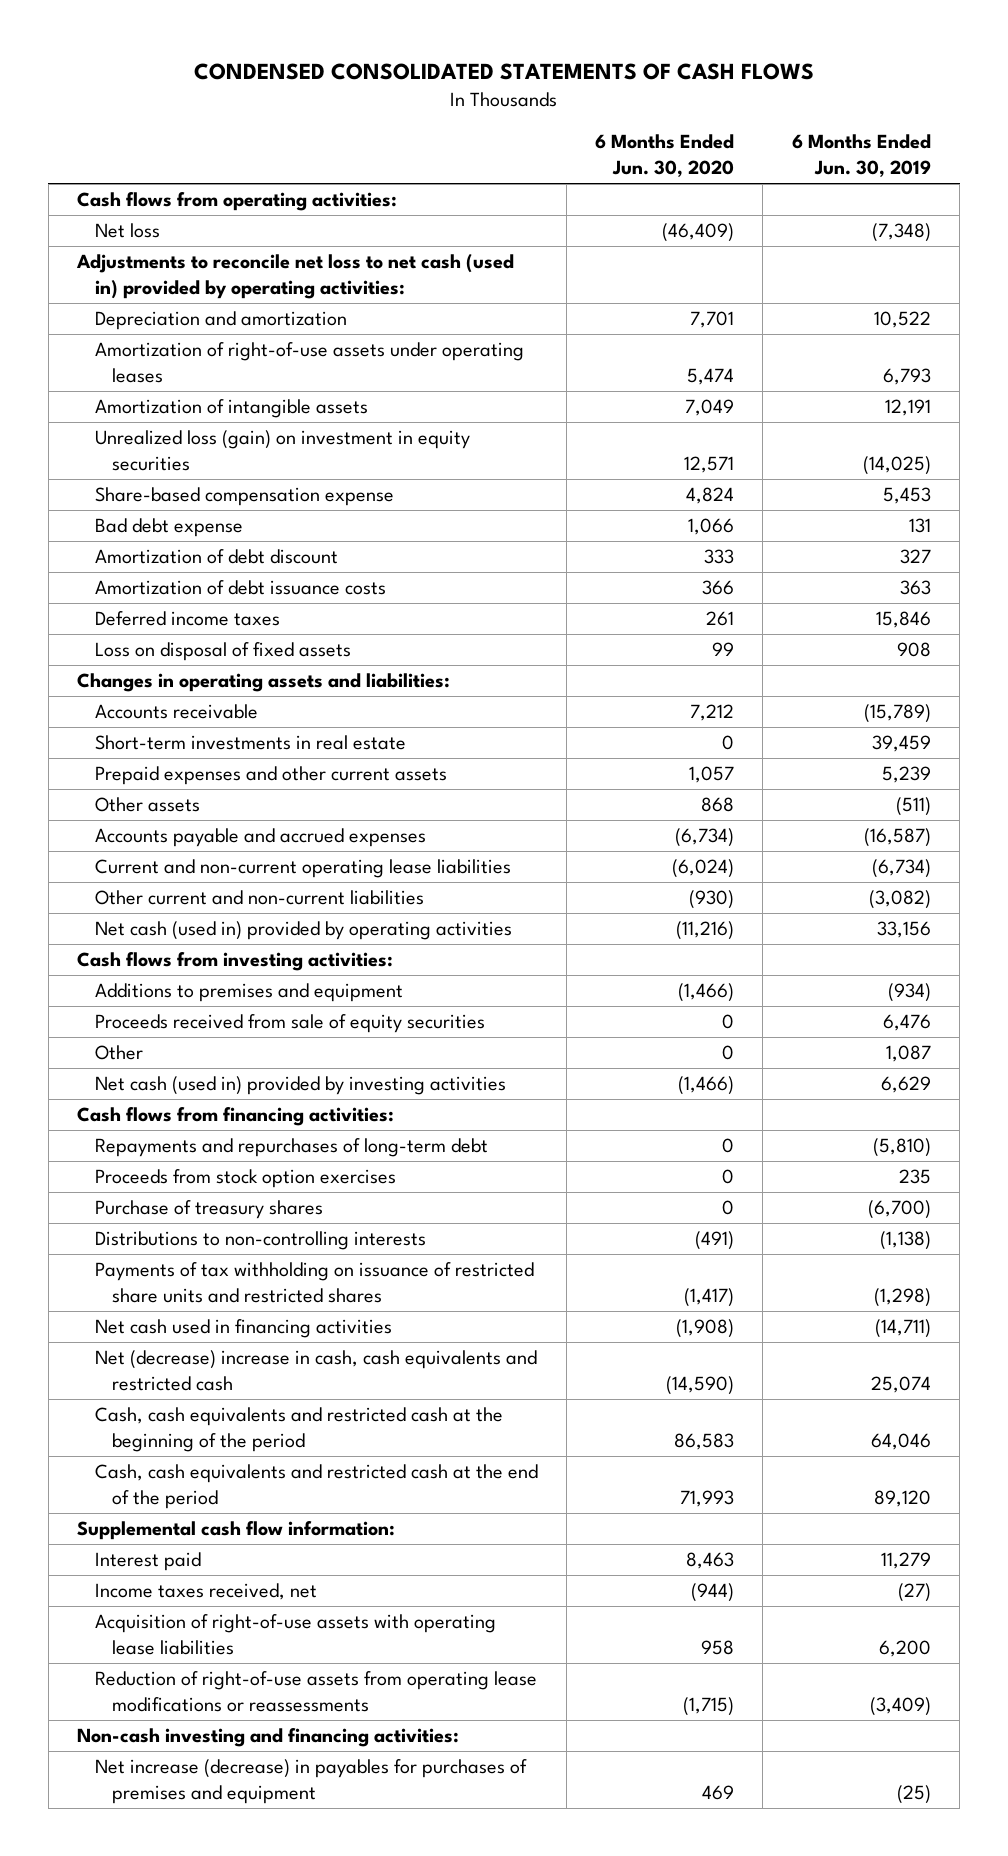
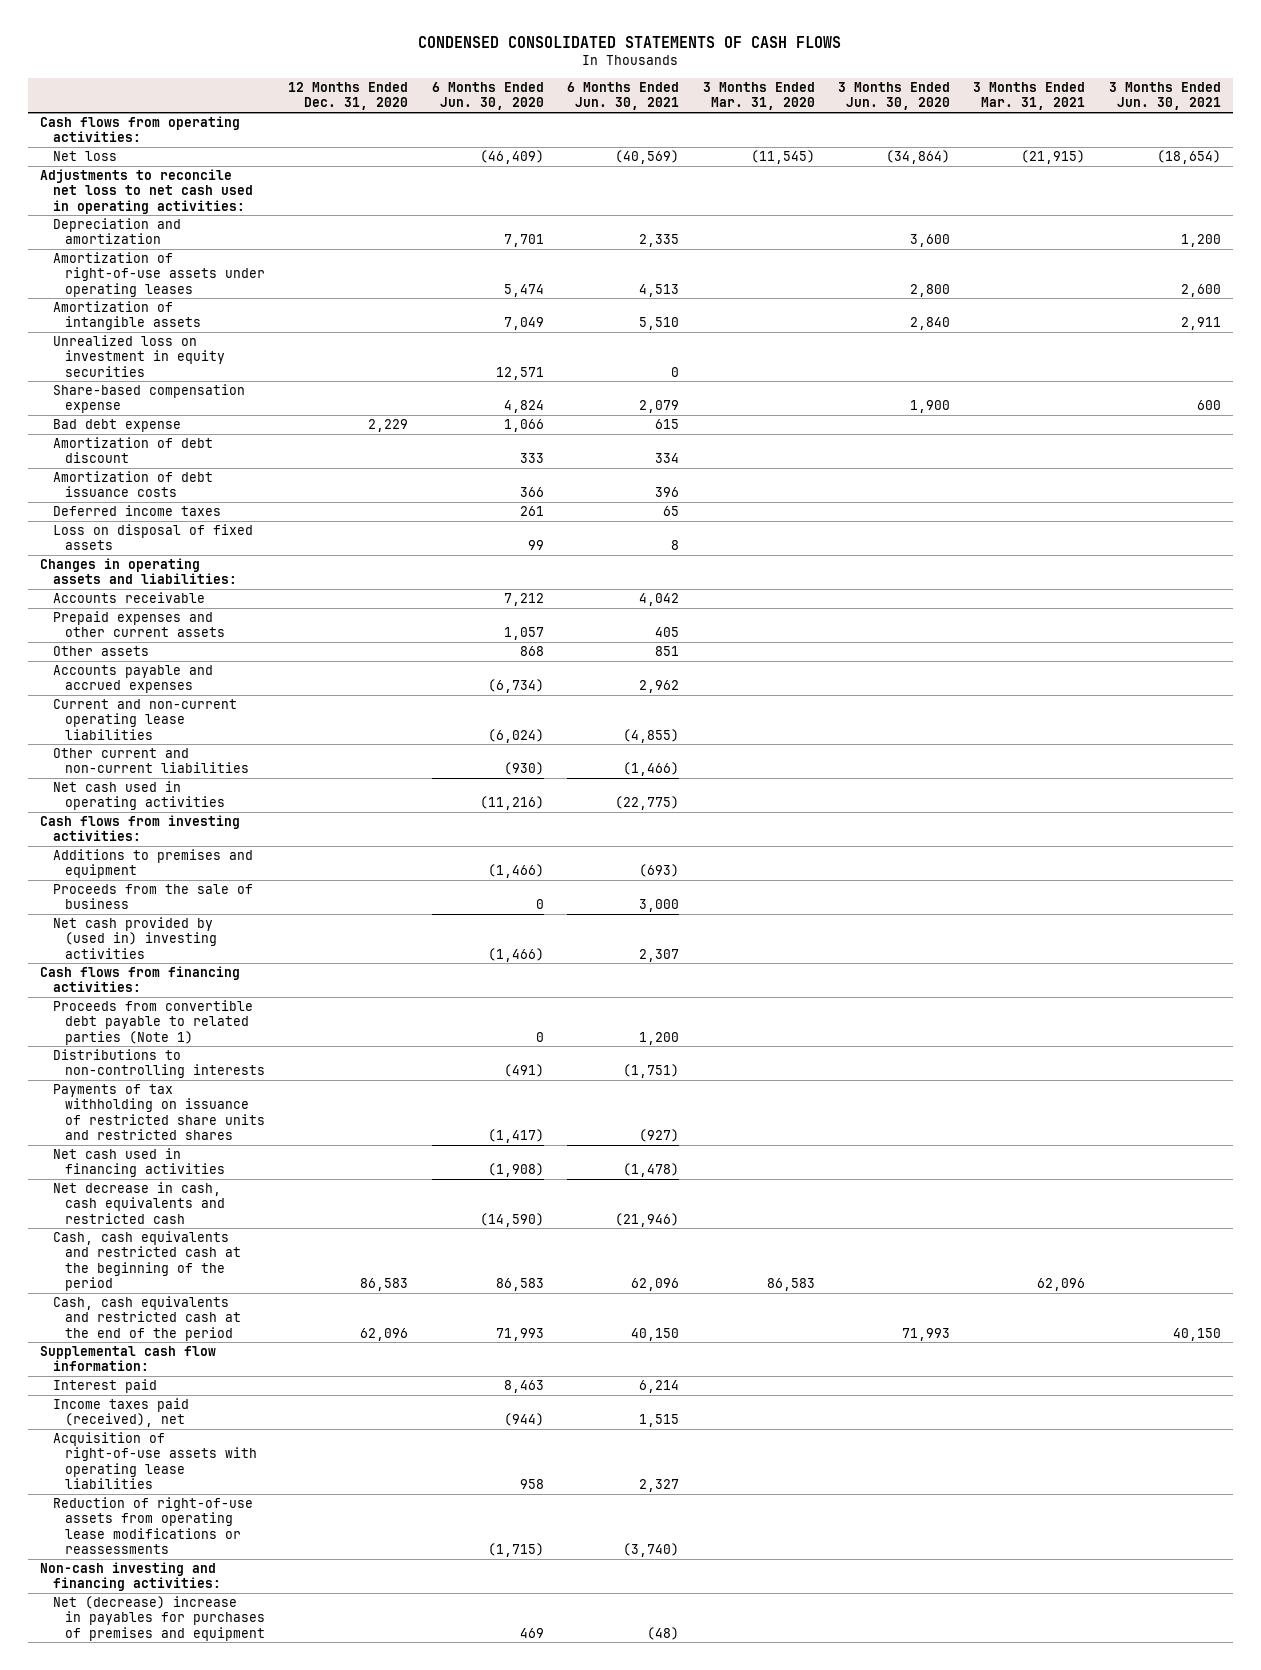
- | 6 Months Ended Jun. 30, 2020 | 6 Months Ended Jun. 30, 2019
+ | 12 Months Ended Dec. 31, 2020 | 6 Months Ended Jun. 30, 2020 | 6 Months Ended Jun. 30, 2021 | 3 Months Ended Mar. 31, 2020 | 3 Months Ended Jun. 30, 2020 | 3 Months Ended Mar. 31, 2021 | 3 Months Ended Jun. 30, 2021
- Adjustments to reconcile net loss to net cash (used in) provided by operating activities:
+ Adjustments to reconcile net loss to net cash used in operating activities:
- Unrealized loss (gain) on investment in equity securities | 12,571 | (14,025)
+ Unrealized loss on investment in equity securities | | 12,571 | 0 | | | |
- Short-term investments in real estate | 0 | 39,459
- Net cash (used in) provided by operating activities | (11,216) | 33,156
+ Net cash used in operating activities | | (11,216) | (22,775) | | | |
- Proceeds received from sale of equity securities | 0 | 6,476
- Other | 0 | 1,087
- Net cash (used in) provided by investing activities | (1,466) | 6,629
+ Proceeds from the sale of business | | 0 | 3,000 | | | |
+ Net cash provided by (used in) investing activities | | (1,466) | 2,307 | | | |
- Repayments and repurchases of long-term debt | 0 | (5,810)
- Proceeds from stock option exercises | 0 | 235
- Purchase of treasury shares | 0 | (6,700)
+ Proceeds from convertible debt payable to related parties (Note 1) | | 0 | 1,200 | | | |
- Net (decrease) increase in cash, cash equivalents and restricted cash | (14,590) | 25,074
+ Net decrease in cash, cash equivalents and restricted cash | | (14,590) | (21,946) | | | |
- Income taxes received, net | (944) | (27)
+ Income taxes paid (received), net | | (944) | 1,515 | | | |
- Net increase (decrease) in payables for purchases of premises and equipment | 469 | (25)
+ Net (decrease) increase in payables for purchases of premises and equipment | | 469 | (48) | | | |

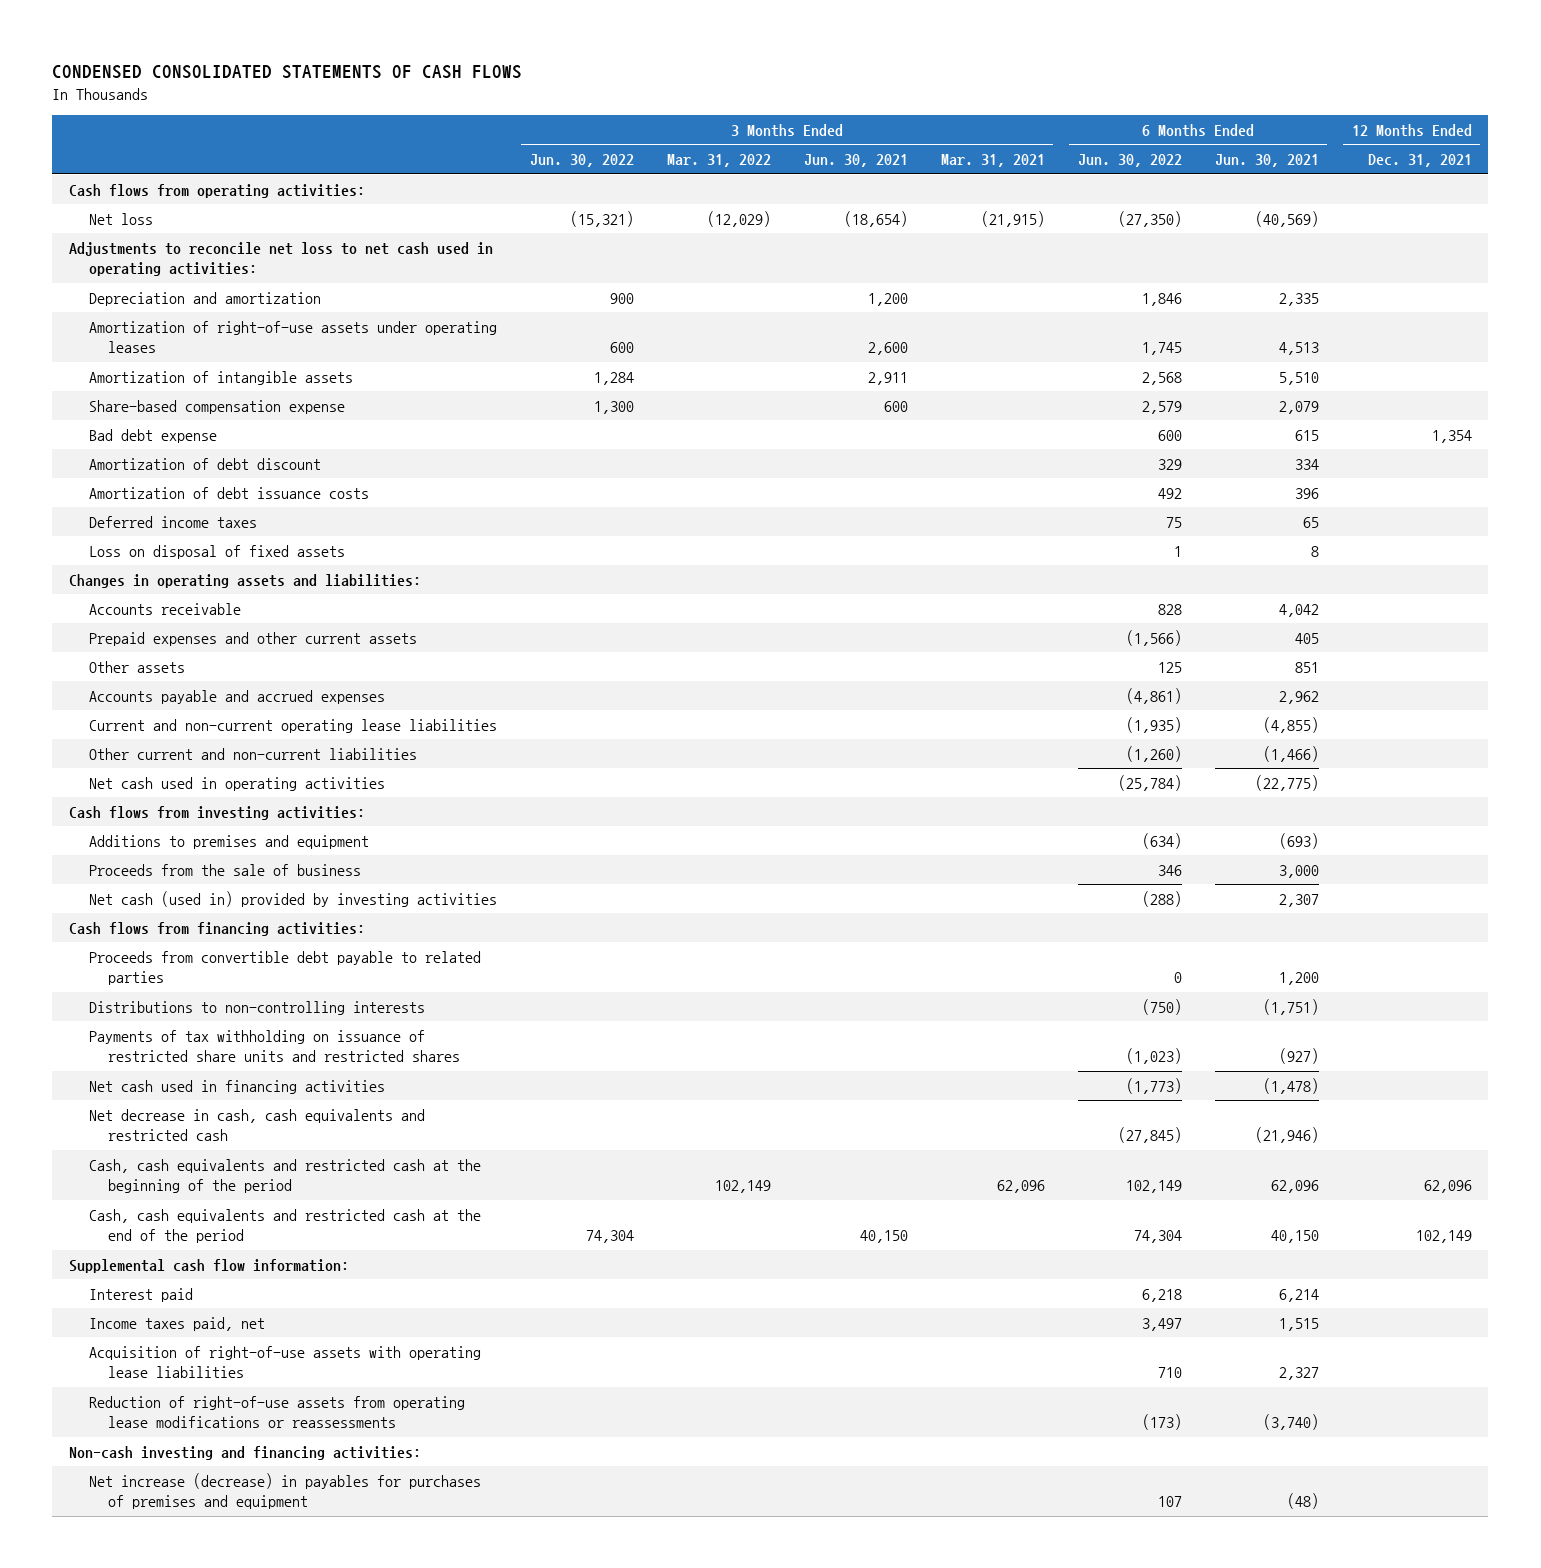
- | 12 Months Ended Dec. 31, 2020 | 6 Months Ended Jun. 30, 2020 | 6 Months Ended Jun. 30, 2021 | 3 Months Ended Mar. 31, 2020 | 3 Months Ended Jun. 30, 2020 | 3 Months Ended Mar. 31, 2021 | 3 Months Ended Jun. 30, 2021
+ | 3 Months Ended Jun. 30, 2022 | 3 Months Ended Mar. 31, 2022 | 3 Months Ended Jun. 30, 2021 | 3 Months Ended Mar. 31, 2021 | 6 Months Ended Jun. 30, 2022 | 6 Months Ended Jun. 30, 2021 | 12 Months Ended Dec. 31, 2021
- Unrealized loss on investment in equity securities | | 12,571 | 0 | | | |
- Net cash provided by (used in) investing activities | | (1,466) | 2,307 | | | |
+ Net cash (used in) provided by investing activities | | | | | (288) | 2,307 |
- Proceeds from convertible debt payable to related parties (Note 1) | | 0 | 1,200 | | | |
+ Proceeds from convertible debt payable to related parties | | | | | 0 | 1,200 |
- Income taxes paid (received), net | | (944) | 1,515 | | | |
+ Income taxes paid, net | | | | | 3,497 | 1,515 |
- Net (decrease) increase in payables for purchases of premises and equipment | | 469 | (48) | | | |
+ Net increase (decrease) in payables for purchases of premises and equipment | | | | | 107 | (48) |

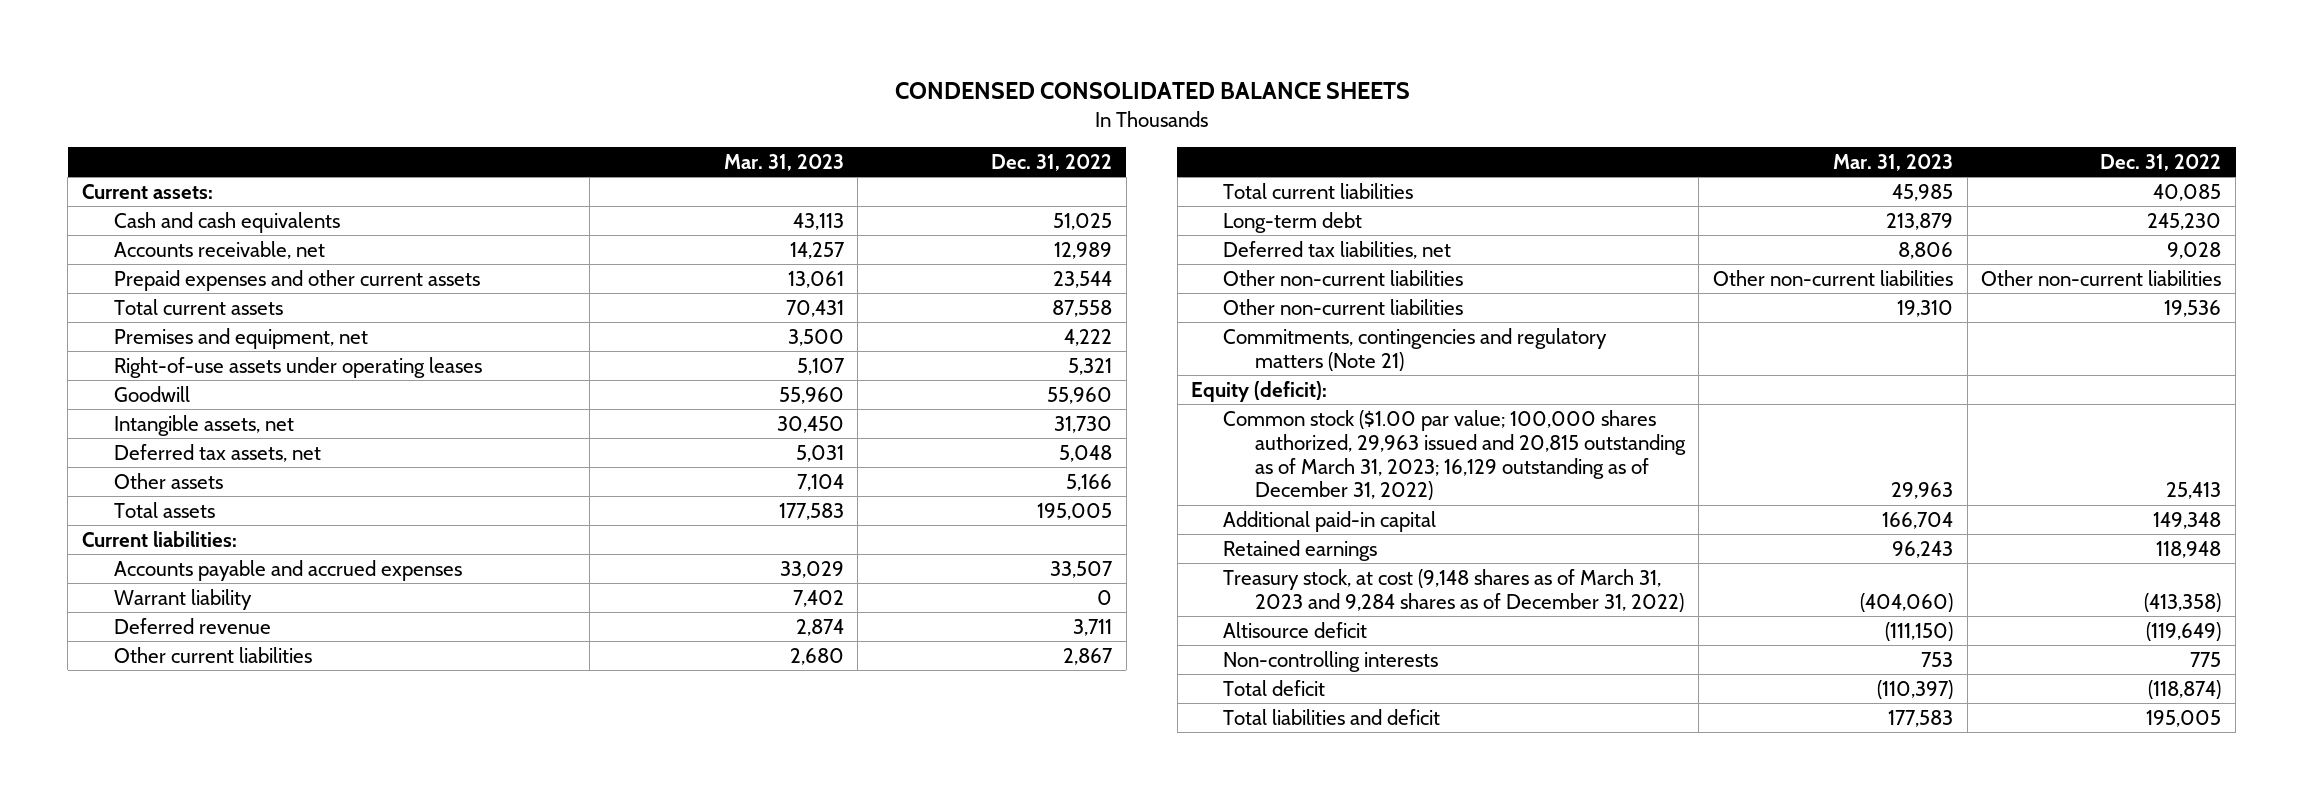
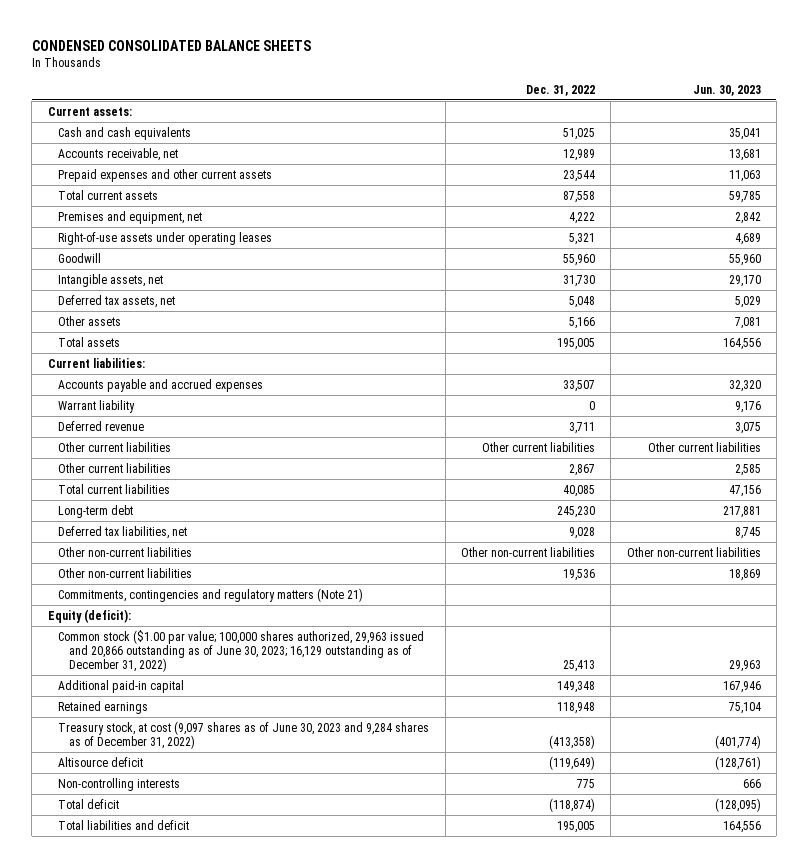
- | Mar. 31, 2023 | Dec. 31, 2022
+ | Dec. 31, 2022 | Jun. 30, 2023
+ Other current liabilities | Other current liabilities | Other current liabilities
- Common stock ($1.00 par value; 100,000 shares authorized, 29,963 issued and 20,815 outstanding as of March 31, 2023; 16,129 outstanding as of December 31, 2022) | 29,963 | 25,413
+ Common stock ($1.00 par value; 100,000 shares authorized, 29,963 issued and 20,866 outstanding as of June 30, 2023; 16,129 outstanding as of December 31, 2022) | 25,413 | 29,963
- Treasury stock, at cost (9,148 shares as of March 31, 2023 and 9,284 shares as of December 31, 2022) | (404,060) | (413,358)
+ Treasury stock, at cost (9,097 shares as of June 30, 2023 and 9,284 shares as of December 31, 2022) | (413,358) | (401,774)

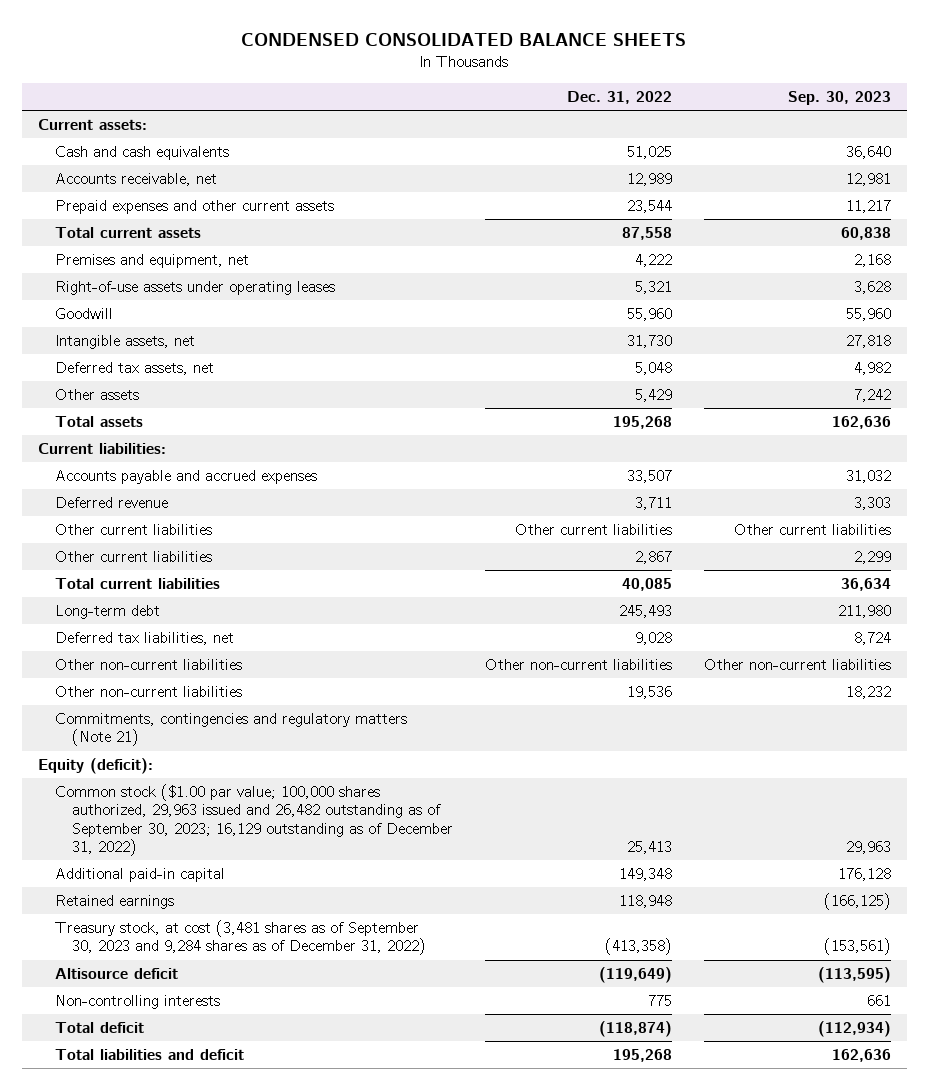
- | Dec. 31, 2022 | Jun. 30, 2023
+ | Dec. 31, 2022 | Sep. 30, 2023
- Other assets | 5,166 | 7,081
- Total assets | 195,005 | 164,556
+ Other assets | 5,429 | 7,242
+ Total assets | 195,268 | 162,636
- Warrant liability | 0 | 9,176
- Long-term debt | 245,230 | 217,881
+ Long-term debt | 245,493 | 211,980
- Common stock ($1.00 par value; 100,000 shares authorized, 29,963 issued and 20,866 outstanding as of June 30, 2023; 16,129 outstanding as of December 31, 2022) | 25,413 | 29,963
+ Common stock ($1.00 par value; 100,000 shares authorized, 29,963 issued and 26,482 outstanding as of September 30, 2023; 16,129 outstanding as of December 31, 2022) | 25,413 | 29,963
- Treasury stock, at cost (9,097 shares as of June 30, 2023 and 9,284 shares as of December 31, 2022) | (413,358) | (401,774)
+ Treasury stock, at cost (3,481 shares as of September 30, 2023 and 9,284 shares as of December 31, 2022) | (413,358) | (153,561)
- Total liabilities and deficit | 195,005 | 164,556
+ Total liabilities and deficit | 195,268 | 162,636

